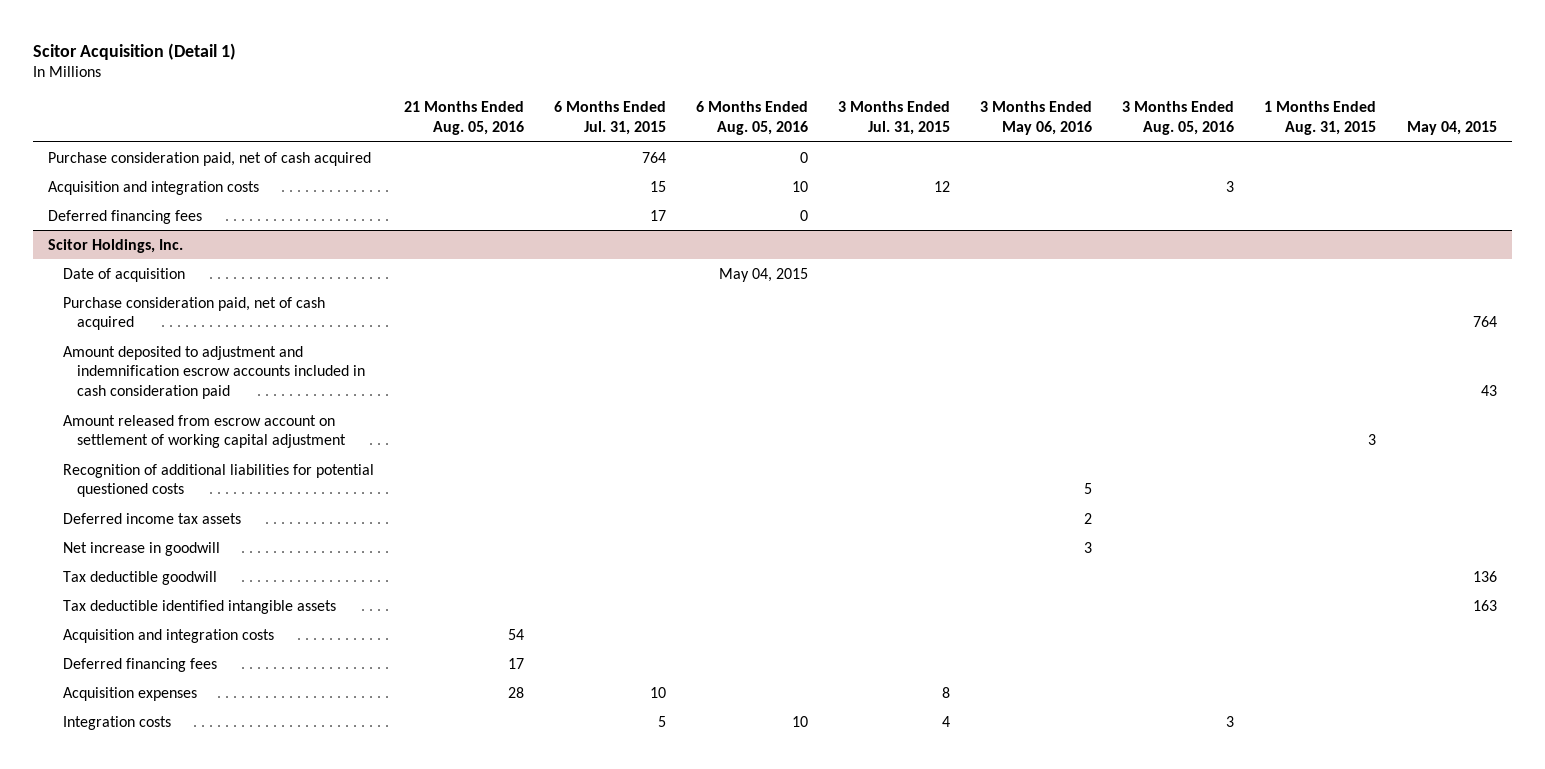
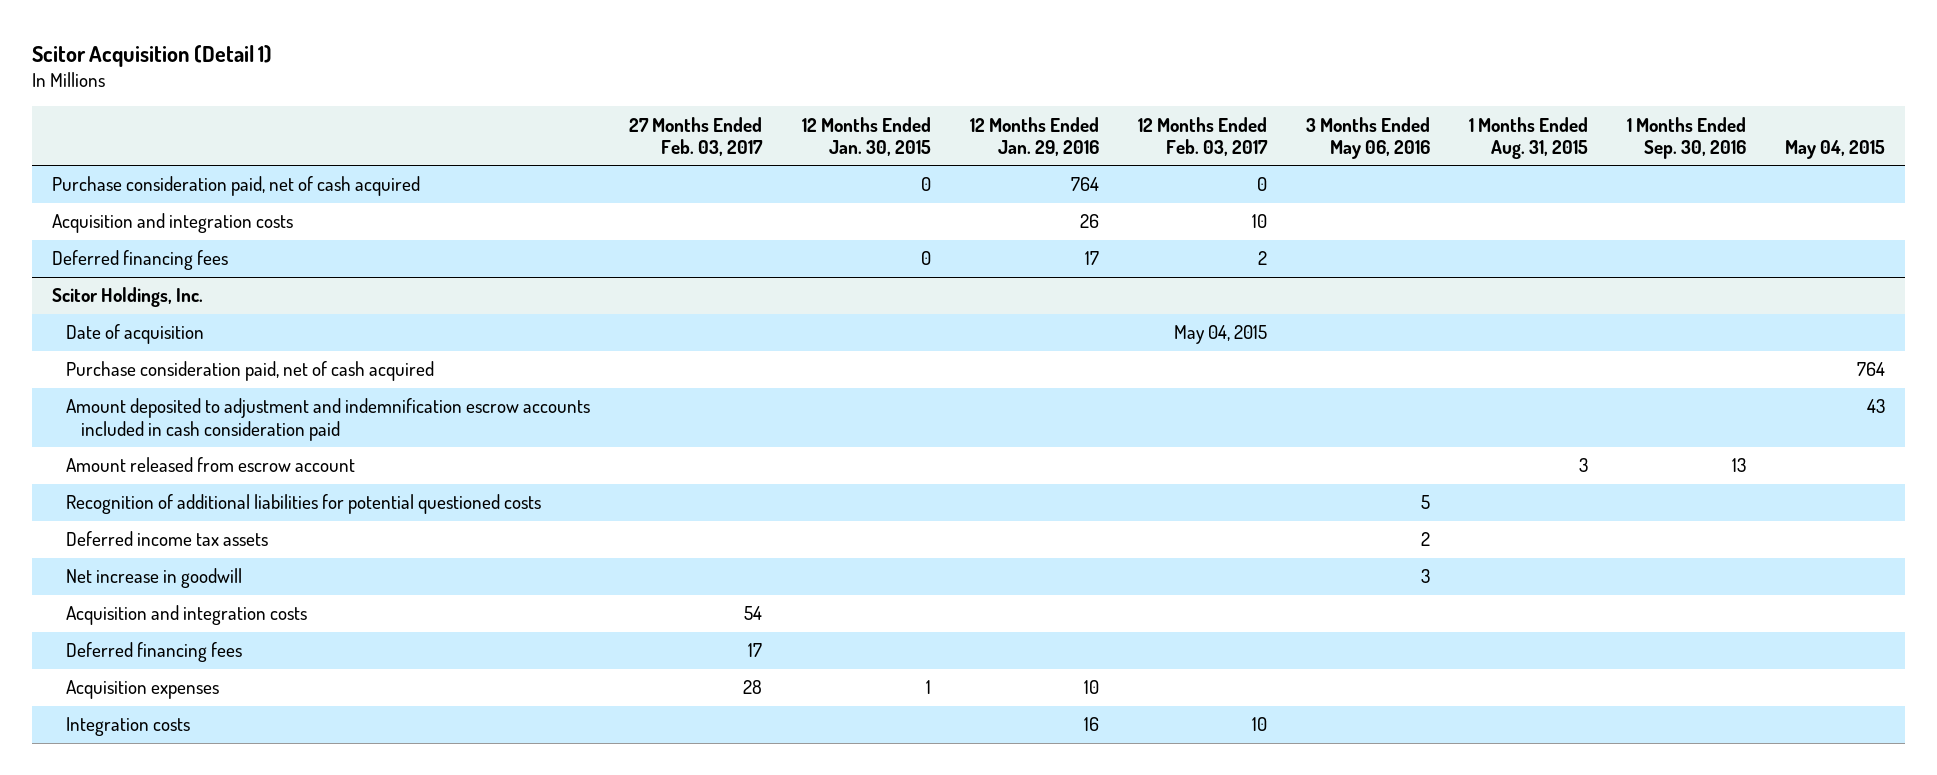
- | 21 Months Ended Aug. 05, 2016 | 6 Months Ended Jul. 31, 2015 | 6 Months Ended Aug. 05, 2016 | 3 Months Ended Jul. 31, 2015 | 3 Months Ended May 06, 2016 | 3 Months Ended Aug. 05, 2016 | 1 Months Ended Aug. 31, 2015 | May 04, 2015
+ | 27 Months Ended Feb. 03, 2017 | 12 Months Ended Jan. 30, 2015 | 12 Months Ended Jan. 29, 2016 | 12 Months Ended Feb. 03, 2017 | 3 Months Ended May 06, 2016 | 1 Months Ended Aug. 31, 2015 | 1 Months Ended Sep. 30, 2016 | May 04, 2015
@ Scitor Holdings, Inc.
- Amount released from escrow account on settlement of working capital adjustment | | | | | | | 3 |
+ Amount released from escrow account | | | | | | 3 | 13 |
- Tax deductible goodwill | | | | | | | | 136
- Tax deductible identified intangible assets | | | | | | | | 163

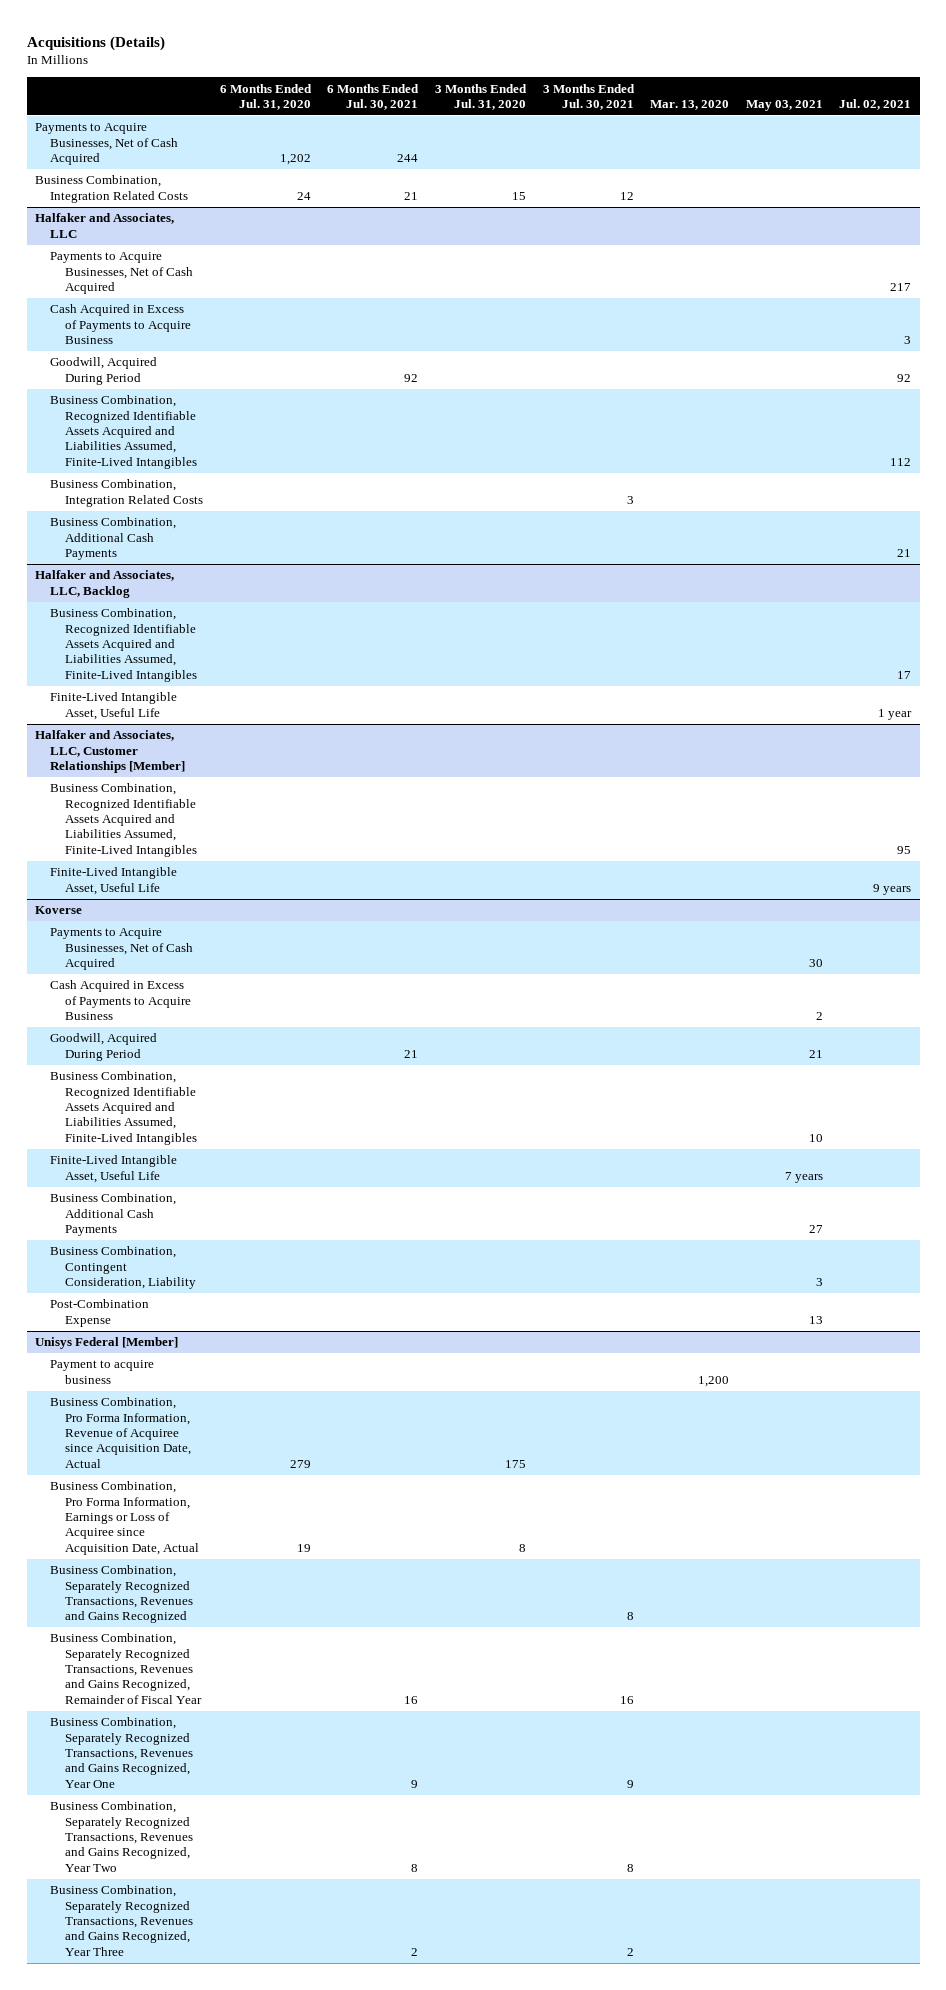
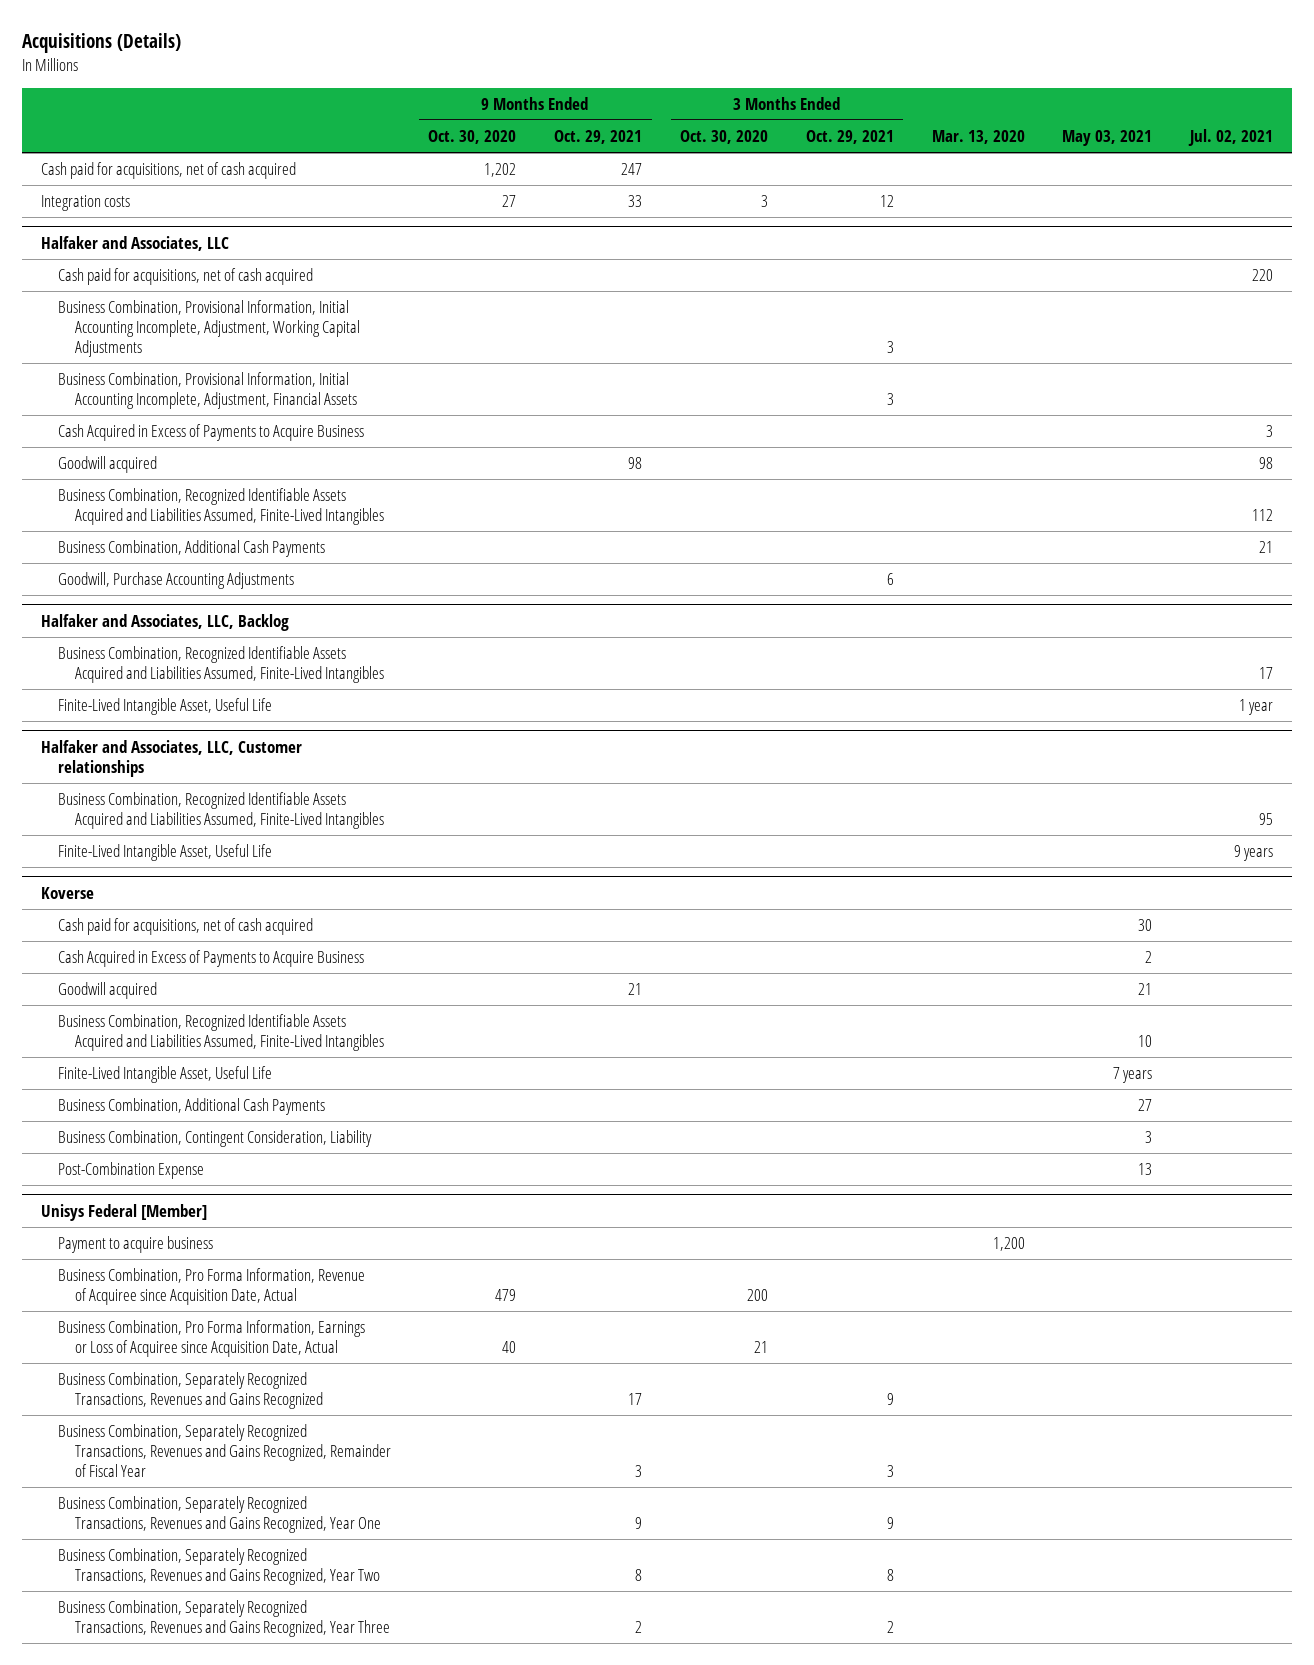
- | 6 Months Ended Jul. 31, 2020 | 6 Months Ended Jul. 30, 2021 | 3 Months Ended Jul. 31, 2020 | 3 Months Ended Jul. 30, 2021 | Mar. 13, 2020 | May 03, 2021 | Jul. 02, 2021
+ | 9 Months Ended Oct. 30, 2020 | 9 Months Ended Oct. 29, 2021 | 3 Months Ended Oct. 30, 2020 | 3 Months Ended Oct. 29, 2021 | Mar. 13, 2020 | May 03, 2021 | Jul. 02, 2021
- Payments to Acquire Businesses, Net of Cash Acquired | 1,202 | 244 | | | | |
- Business Combination, Integration Related Costs | 24 | 21 | 15 | 12 | | |
+ Cash paid for acquisitions, net of cash acquired | 1,202 | 247 | | | | |
+ Integration costs | 27 | 33 | 3 | 12 | | |
@ Halfaker and Associates, LLC
- Payments to Acquire Businesses, Net of Cash Acquired | | | | | | | 217
+ Cash paid for acquisitions, net of cash acquired | | | | | | | 220
+ Business Combination, Provisional Information, Initial Accounting Incomplete, Adjustment, Working Capital Adjustments | | | | 3 | | |
+ Business Combination, Provisional Information, Initial Accounting Incomplete, Adjustment, Financial Assets | | | | 3 | | |
- Goodwill, Acquired During Period | | 92 | | | | | 92
+ Goodwill acquired | | 98 | | | | | 98
- Business Combination, Integration Related Costs | | | | 3 | | |
+ Goodwill, Purchase Accounting Adjustments | | | | 6 | | |
- Halfaker and Associates, LLC, Customer Relationships [Member]
+ Halfaker and Associates, LLC, Customer relationships
@ Koverse
- Payments to Acquire Businesses, Net of Cash Acquired | | | | | | 30 |
+ Cash paid for acquisitions, net of cash acquired | | | | | | 30 |
- Goodwill, Acquired During Period | | 21 | | | | 21 |
+ Goodwill acquired | | 21 | | | | 21 |

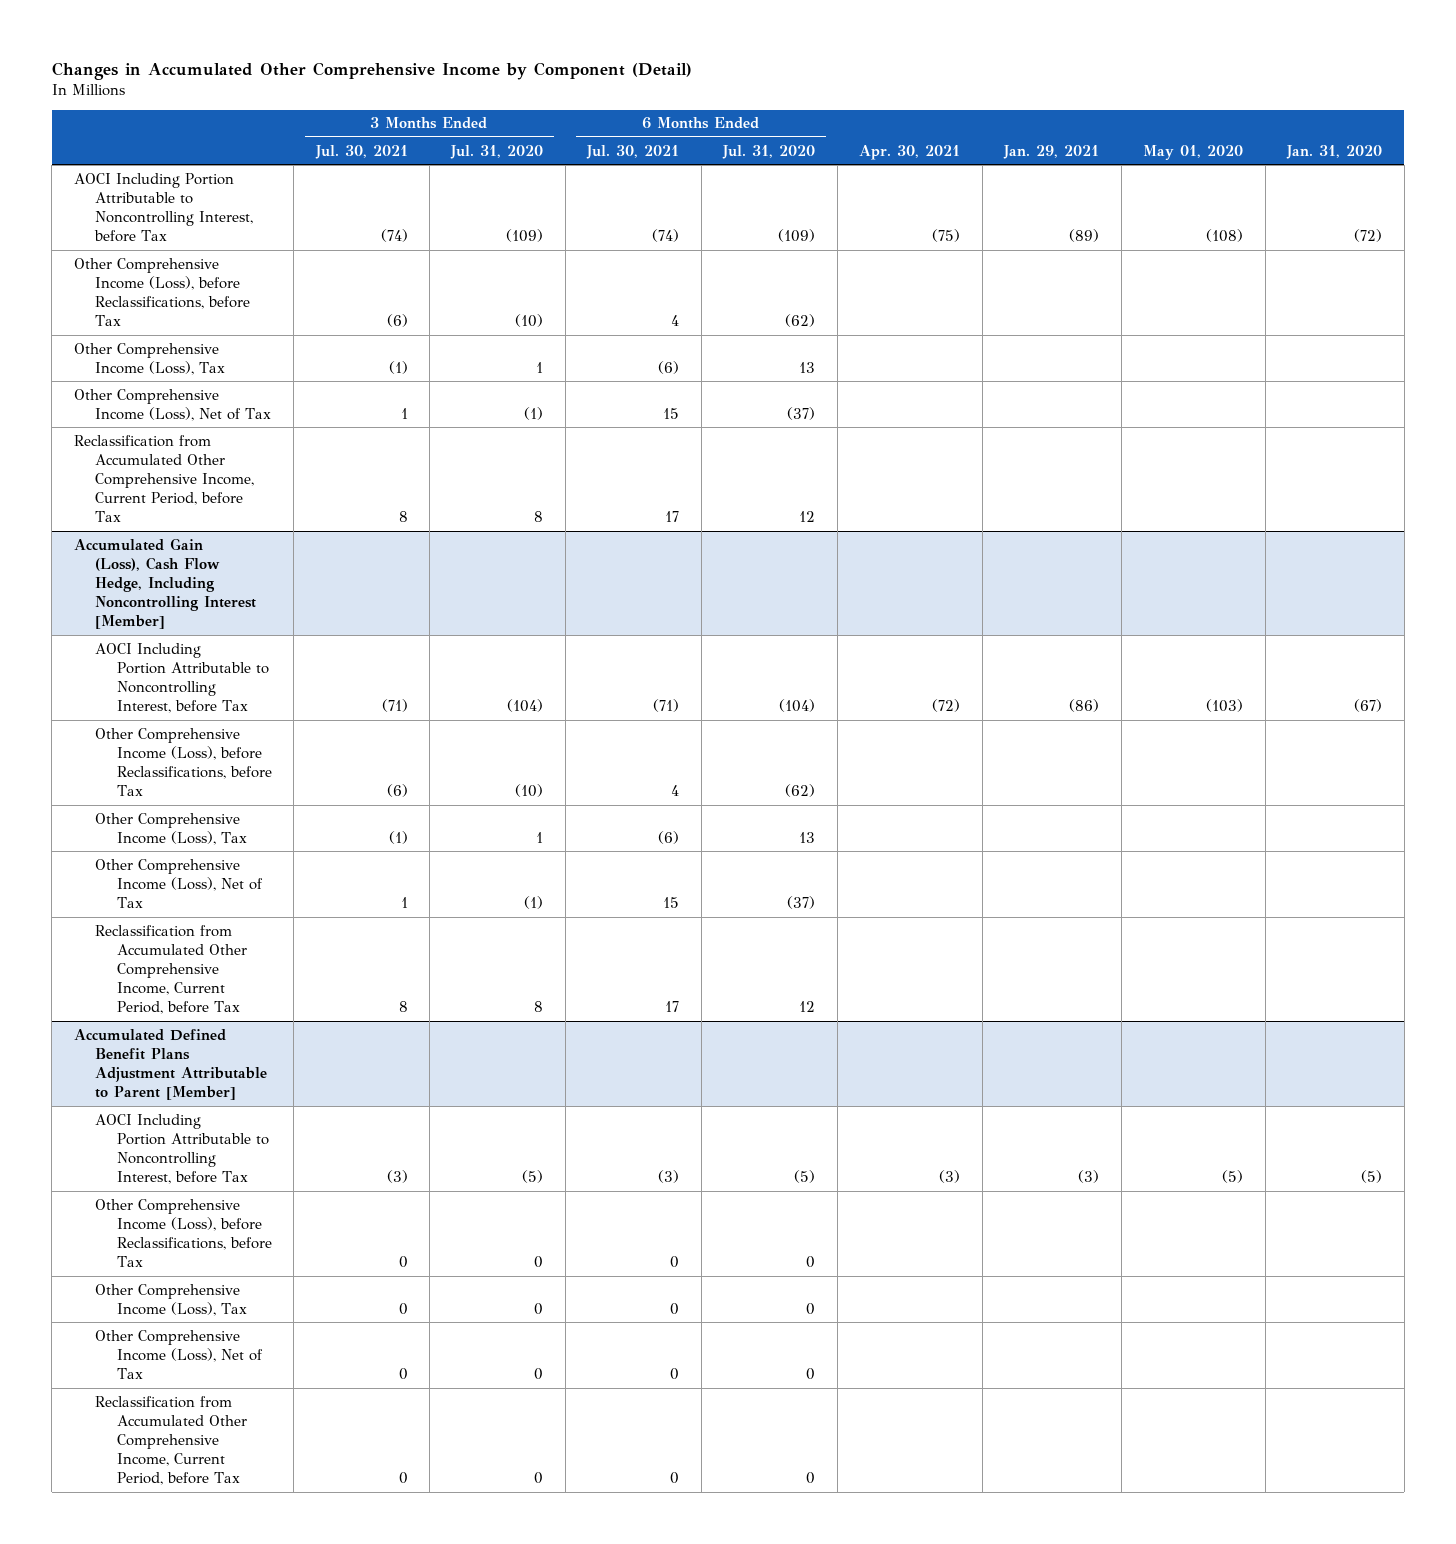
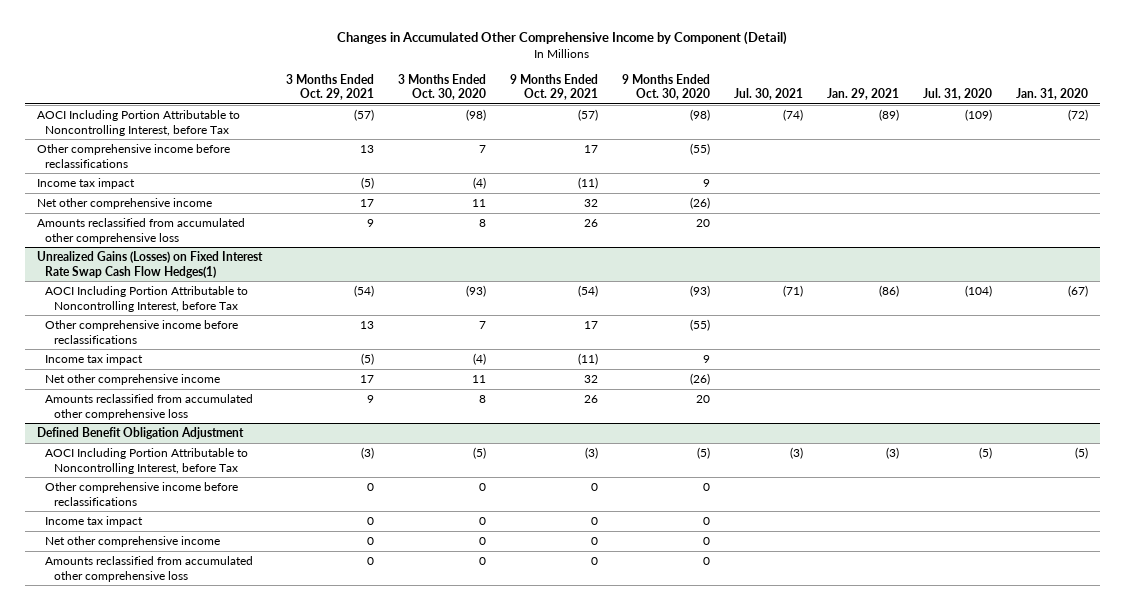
- | 3 Months Ended Jul. 30, 2021 | 3 Months Ended Jul. 31, 2020 | 6 Months Ended Jul. 30, 2021 | 6 Months Ended Jul. 31, 2020 | Apr. 30, 2021 | Jan. 29, 2021 | May 01, 2020 | Jan. 31, 2020
+ | 3 Months Ended Oct. 29, 2021 | 3 Months Ended Oct. 30, 2020 | 9 Months Ended Oct. 29, 2021 | 9 Months Ended Oct. 30, 2020 | Jul. 30, 2021 | Jan. 29, 2021 | Jul. 31, 2020 | Jan. 31, 2020
- Other Comprehensive Income (Loss), before Reclassifications, before Tax | (6) | (10) | 4 | (62) | | | |
- Other Comprehensive Income (Loss), Tax | (1) | 1 | (6) | 13 | | | |
- Other Comprehensive Income (Loss), Net of Tax | 1 | (1) | 15 | (37) | | | |
- Reclassification from Accumulated Other Comprehensive Income, Current Period, before Tax | 8 | 8 | 17 | 12 | | | |
- Accumulated Gain (Loss), Cash Flow Hedge, Including Noncontrolling Interest [Member]
+ Other comprehensive income before reclassifications | 13 | 7 | 17 | (55) | | | |
+ Income tax impact | (5) | (4) | (11) | 9 | | | |
+ Net other comprehensive income | 17 | 11 | 32 | (26) | | | |
+ Amounts reclassified from accumulated other comprehensive loss | 9 | 8 | 26 | 20 | | | |
+ Unrealized Gains (Losses) on Fixed Interest Rate Swap Cash Flow Hedges(1)
- Other Comprehensive Income (Loss), before Reclassifications, before Tax | (6) | (10) | 4 | (62) | | | |
- Other Comprehensive Income (Loss), Tax | (1) | 1 | (6) | 13 | | | |
- Other Comprehensive Income (Loss), Net of Tax | 1 | (1) | 15 | (37) | | | |
- Reclassification from Accumulated Other Comprehensive Income, Current Period, before Tax | 8 | 8 | 17 | 12 | | | |
- Accumulated Defined Benefit Plans Adjustment Attributable to Parent [Member]
+ Other comprehensive income before reclassifications | 13 | 7 | 17 | (55) | | | |
+ Income tax impact | (5) | (4) | (11) | 9 | | | |
+ Net other comprehensive income | 17 | 11 | 32 | (26) | | | |
+ Amounts reclassified from accumulated other comprehensive loss | 9 | 8 | 26 | 20 | | | |
+ Defined Benefit Obligation Adjustment
- Other Comprehensive Income (Loss), before Reclassifications, before Tax | 0 | 0 | 0 | 0 | | | |
- Other Comprehensive Income (Loss), Tax | 0 | 0 | 0 | 0 | | | |
- Other Comprehensive Income (Loss), Net of Tax | 0 | 0 | 0 | 0 | | | |
- Reclassification from Accumulated Other Comprehensive Income, Current Period, before Tax | 0 | 0 | 0 | 0 | | | |
+ Other comprehensive income before reclassifications | 0 | 0 | 0 | 0 | | | |
+ Income tax impact | 0 | 0 | 0 | 0 | | | |
+ Net other comprehensive income | 0 | 0 | 0 | 0 | | | |
+ Amounts reclassified from accumulated other comprehensive loss | 0 | 0 | 0 | 0 | | | |

